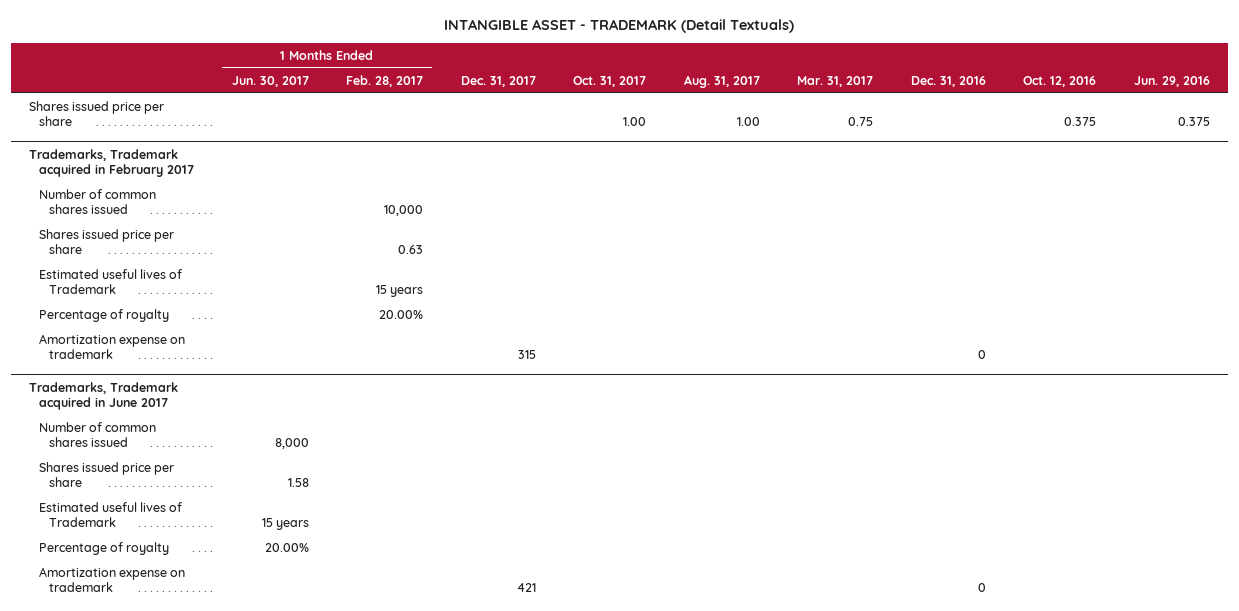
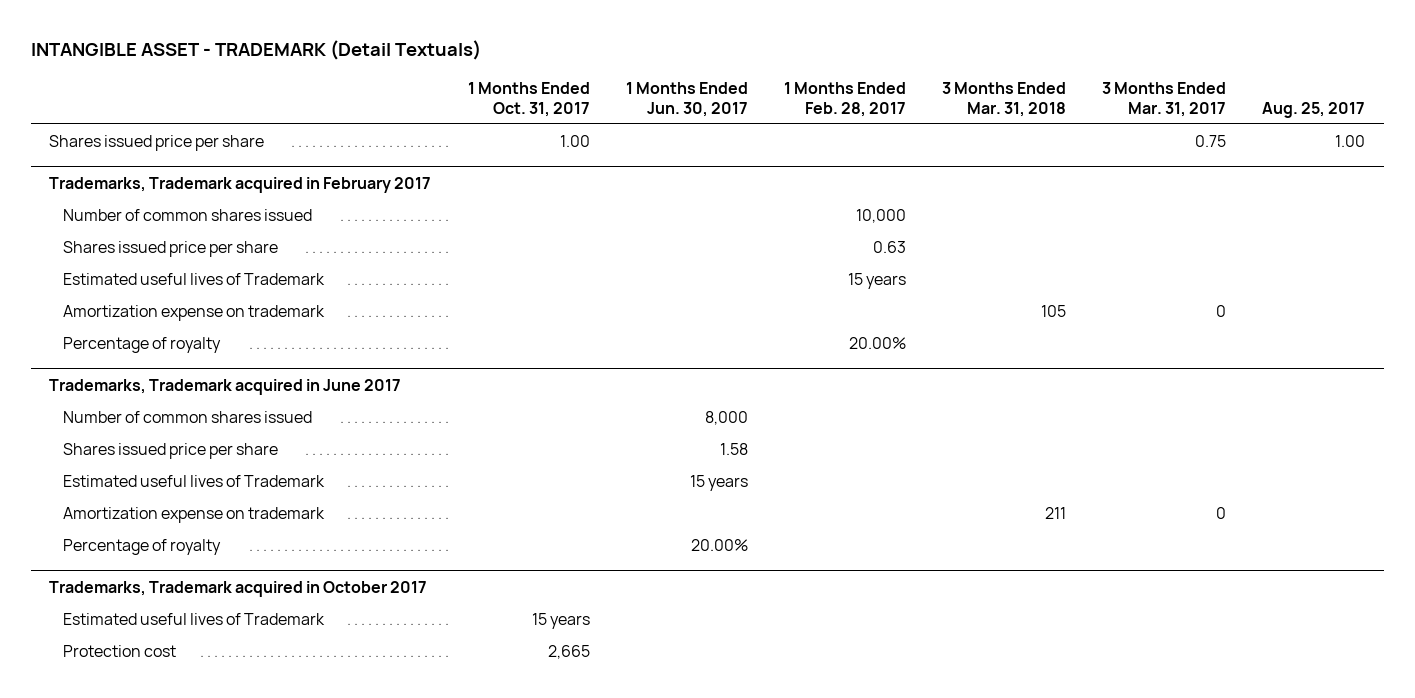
- | 1 Months Ended Jun. 30, 2017 | 1 Months Ended Feb. 28, 2017 | Dec. 31, 2017 | Oct. 31, 2017 | Aug. 31, 2017 | Mar. 31, 2017 | Dec. 31, 2016 | Oct. 12, 2016 | Jun. 29, 2016
+ | 1 Months Ended Oct. 31, 2017 | 1 Months Ended Jun. 30, 2017 | 1 Months Ended Feb. 28, 2017 | 3 Months Ended Mar. 31, 2018 | 3 Months Ended Mar. 31, 2017 | Aug. 25, 2017
@ Trademarks, Trademark acquired in February 2017
moved down: Percentage of royalty | | | 20.00% | | |
@ Trademarks, Trademark acquired in June 2017
moved down: Percentage of royalty | | 20.00% | | | |
+ Trademarks, Trademark acquired in October 2017
+ Estimated useful lives of Trademark | 15 years | | | | |
+ Protection cost | 2,665 | | | | |

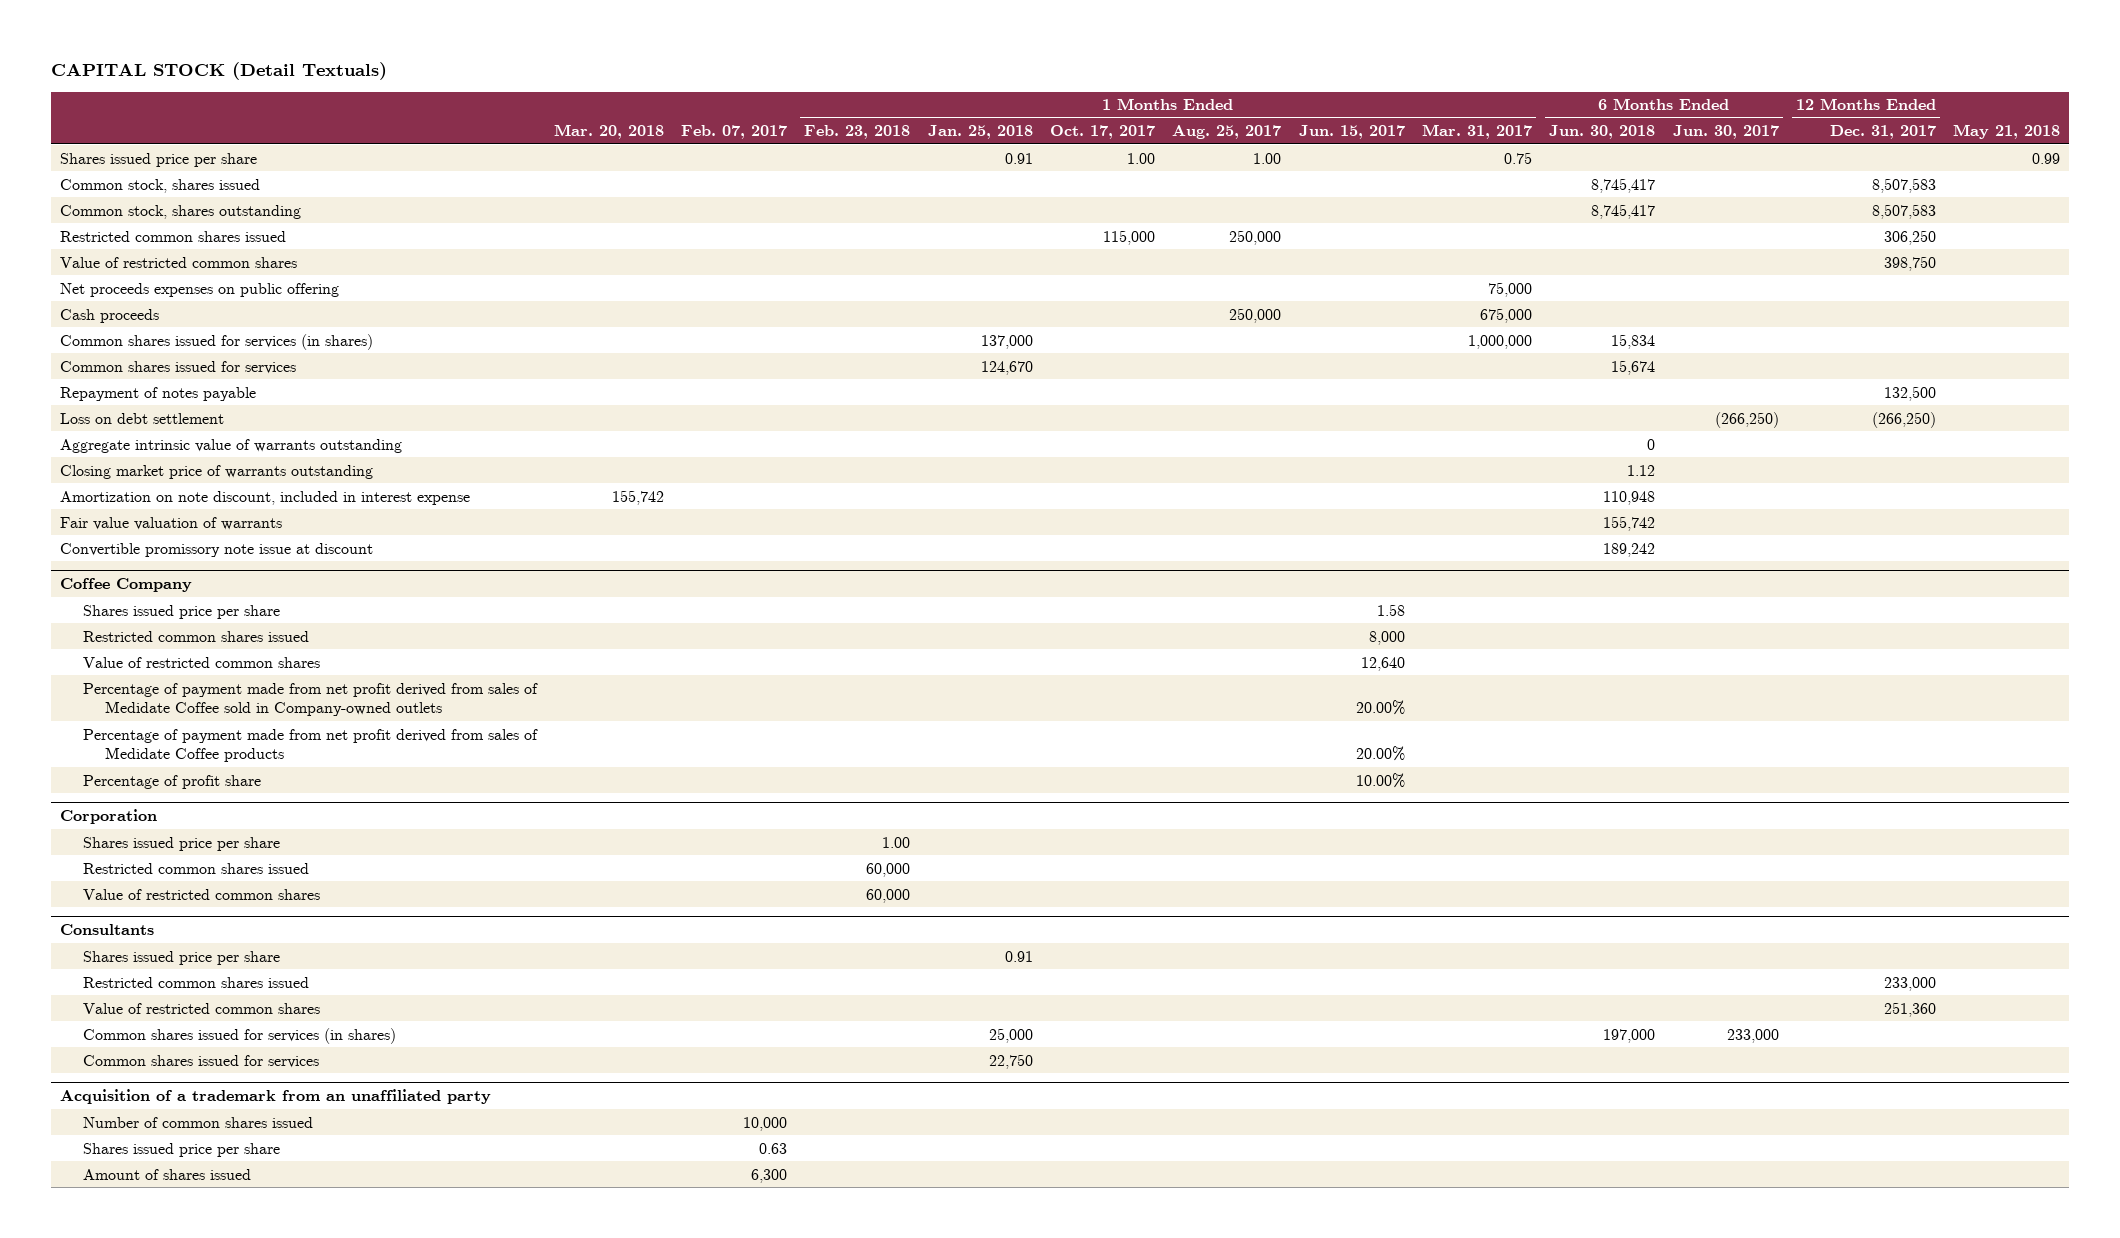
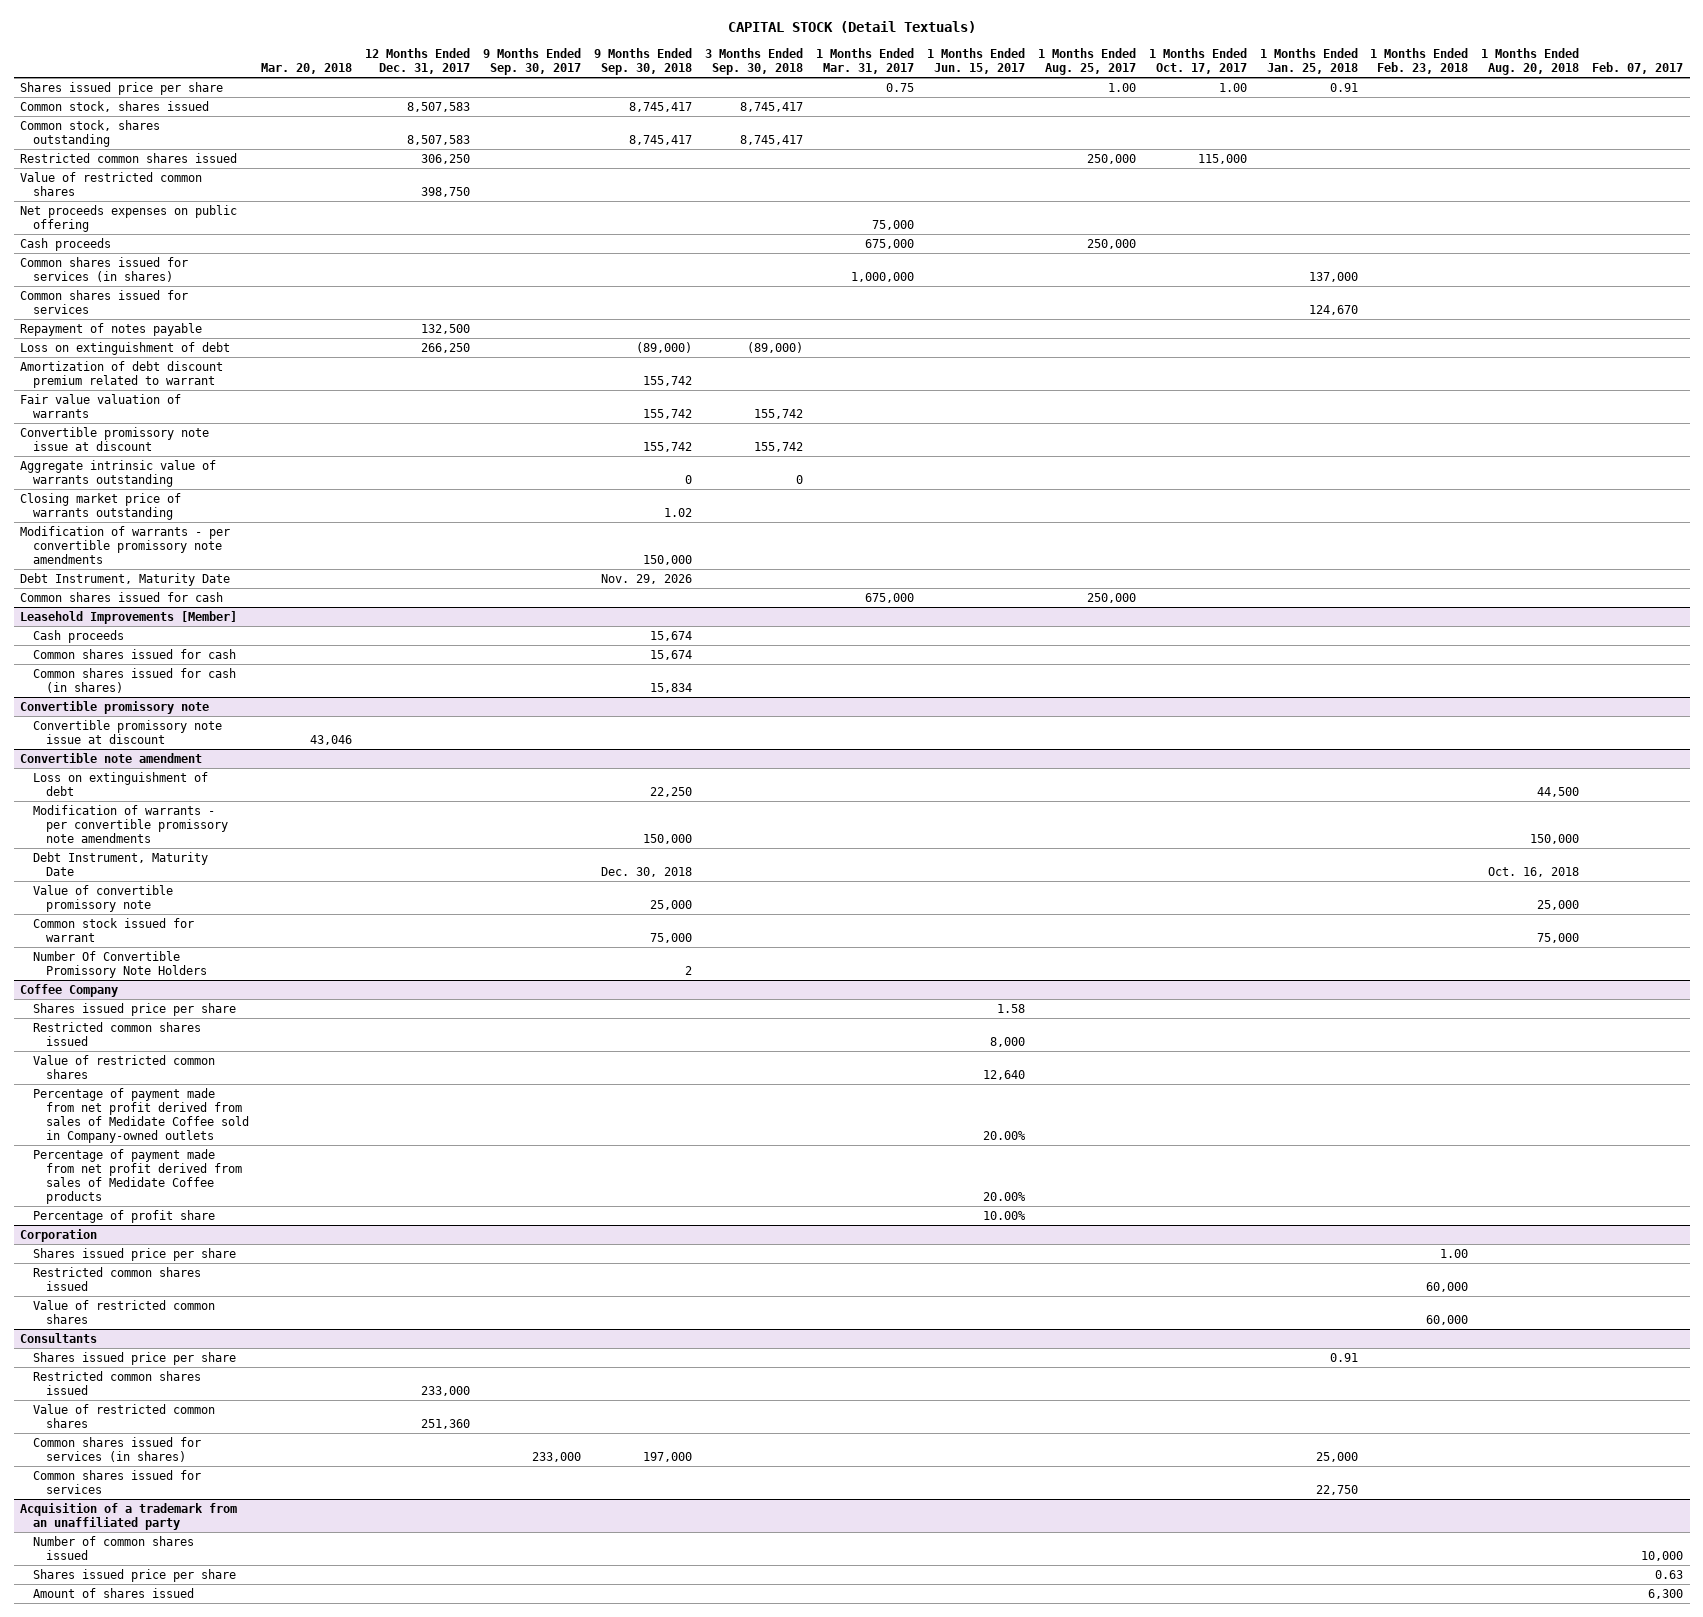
- | Mar. 20, 2018 | Feb. 07, 2017 | 1 Months Ended Feb. 23, 2018 | 1 Months Ended Jan. 25, 2018 | 1 Months Ended Oct. 17, 2017 | 1 Months Ended Aug. 25, 2017 | 1 Months Ended Jun. 15, 2017 | 1 Months Ended Mar. 31, 2017 | 6 Months Ended Jun. 30, 2018 | 6 Months Ended Jun. 30, 2017 | 12 Months Ended Dec. 31, 2017 | May 21, 2018
+ | Mar. 20, 2018 | 12 Months Ended Dec. 31, 2017 | 9 Months Ended Sep. 30, 2017 | 9 Months Ended Sep. 30, 2018 | 3 Months Ended Sep. 30, 2018 | 1 Months Ended Mar. 31, 2017 | 1 Months Ended Jun. 15, 2017 | 1 Months Ended Aug. 25, 2017 | 1 Months Ended Oct. 17, 2017 | 1 Months Ended Jan. 25, 2018 | 1 Months Ended Feb. 23, 2018 | 1 Months Ended Aug. 20, 2018 | Feb. 07, 2017
- Loss on debt settlement | | | | | | | | | | (266,250) | (266,250) |
- Amortization on note discount, included in interest expense | 155,742 | | | | | | | | 110,948 | | |
+ Loss on extinguishment of debt | | 266,250 | | (89,000) | (89,000) | | | | | | | |
+ Amortization of debt discount premium related to warrant | | | | 155,742 | | | | | | | | |
moved down: Aggregate intrinsic value of warrants outstanding | | | | 0 | 0 | | | | | | | |
moved down: Closing market price of warrants outstanding | | | | 1.02 | | | | | | | | |
+ Modification of warrants - per convertible promissory note amendments | | | | 150,000 | | | | | | | | |
+ Debt Instrument, Maturity Date | | | | Nov. 29, 2026 | | | | | | | | |
+ Common shares issued for cash | | | | | | 675,000 | | 250,000 | | | | |
+ Leasehold Improvements [Member]
+ Cash proceeds | | | | 15,674 | | | | | | | | |
+ Common shares issued for cash | | | | 15,674 | | | | | | | | |
+ Common shares issued for cash (in shares) | | | | 15,834 | | | | | | | | |
+ Convertible promissory note
+ Convertible promissory note issue at discount | 43,046 | | | | | | | | | | | |
+ Convertible note amendment
+ Loss on extinguishment of debt | | | | 22,250 | | | | | | | | 44,500 |
+ Modification of warrants - per convertible promissory note amendments | | | | 150,000 | | | | | | | | 150,000 |
+ Debt Instrument, Maturity Date | | | | Dec. 30, 2018 | | | | | | | | Oct. 16, 2018 |
+ Value of convertible promissory note | | | | 25,000 | | | | | | | | 25,000 |
+ Common stock issued for warrant | | | | 75,000 | | | | | | | | 75,000 |
+ Number Of Convertible Promissory Note Holders | | | | 2 | | | | | | | | |

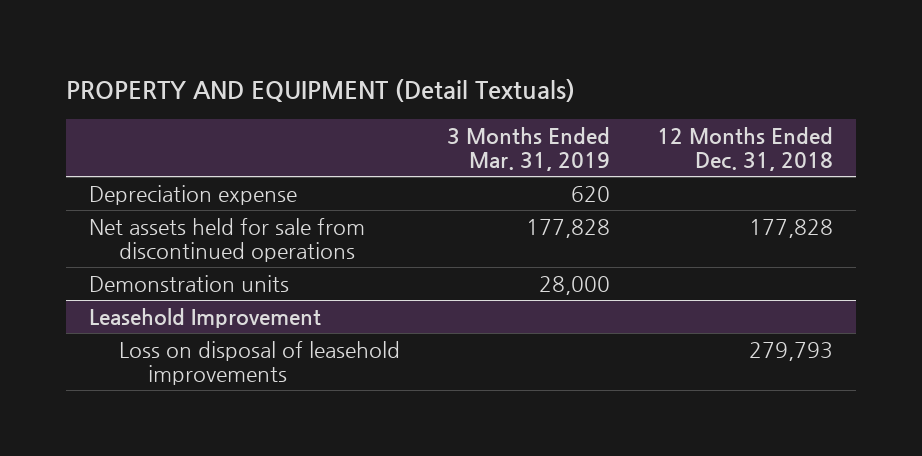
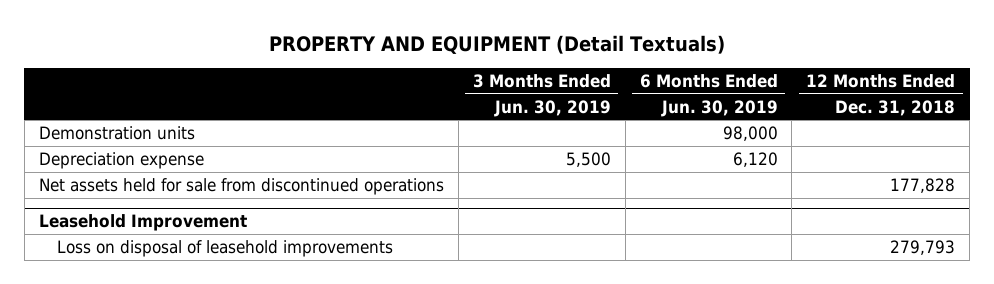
- | 3 Months Ended Mar. 31, 2019 | 12 Months Ended Dec. 31, 2018
+ | 3 Months Ended Jun. 30, 2019 | 6 Months Ended Jun. 30, 2019 | 12 Months Ended Dec. 31, 2018
moved up: Demonstration units | | 98,000 |

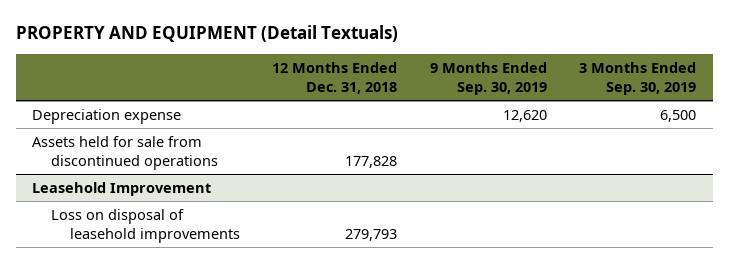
- | 3 Months Ended Jun. 30, 2019 | 6 Months Ended Jun. 30, 2019 | 12 Months Ended Dec. 31, 2018
+ | 12 Months Ended Dec. 31, 2018 | 9 Months Ended Sep. 30, 2019 | 3 Months Ended Sep. 30, 2019
- Demonstration units | | 98,000 |
- Net assets held for sale from discontinued operations | | | 177,828
+ Assets held for sale from discontinued operations | 177,828 | |

